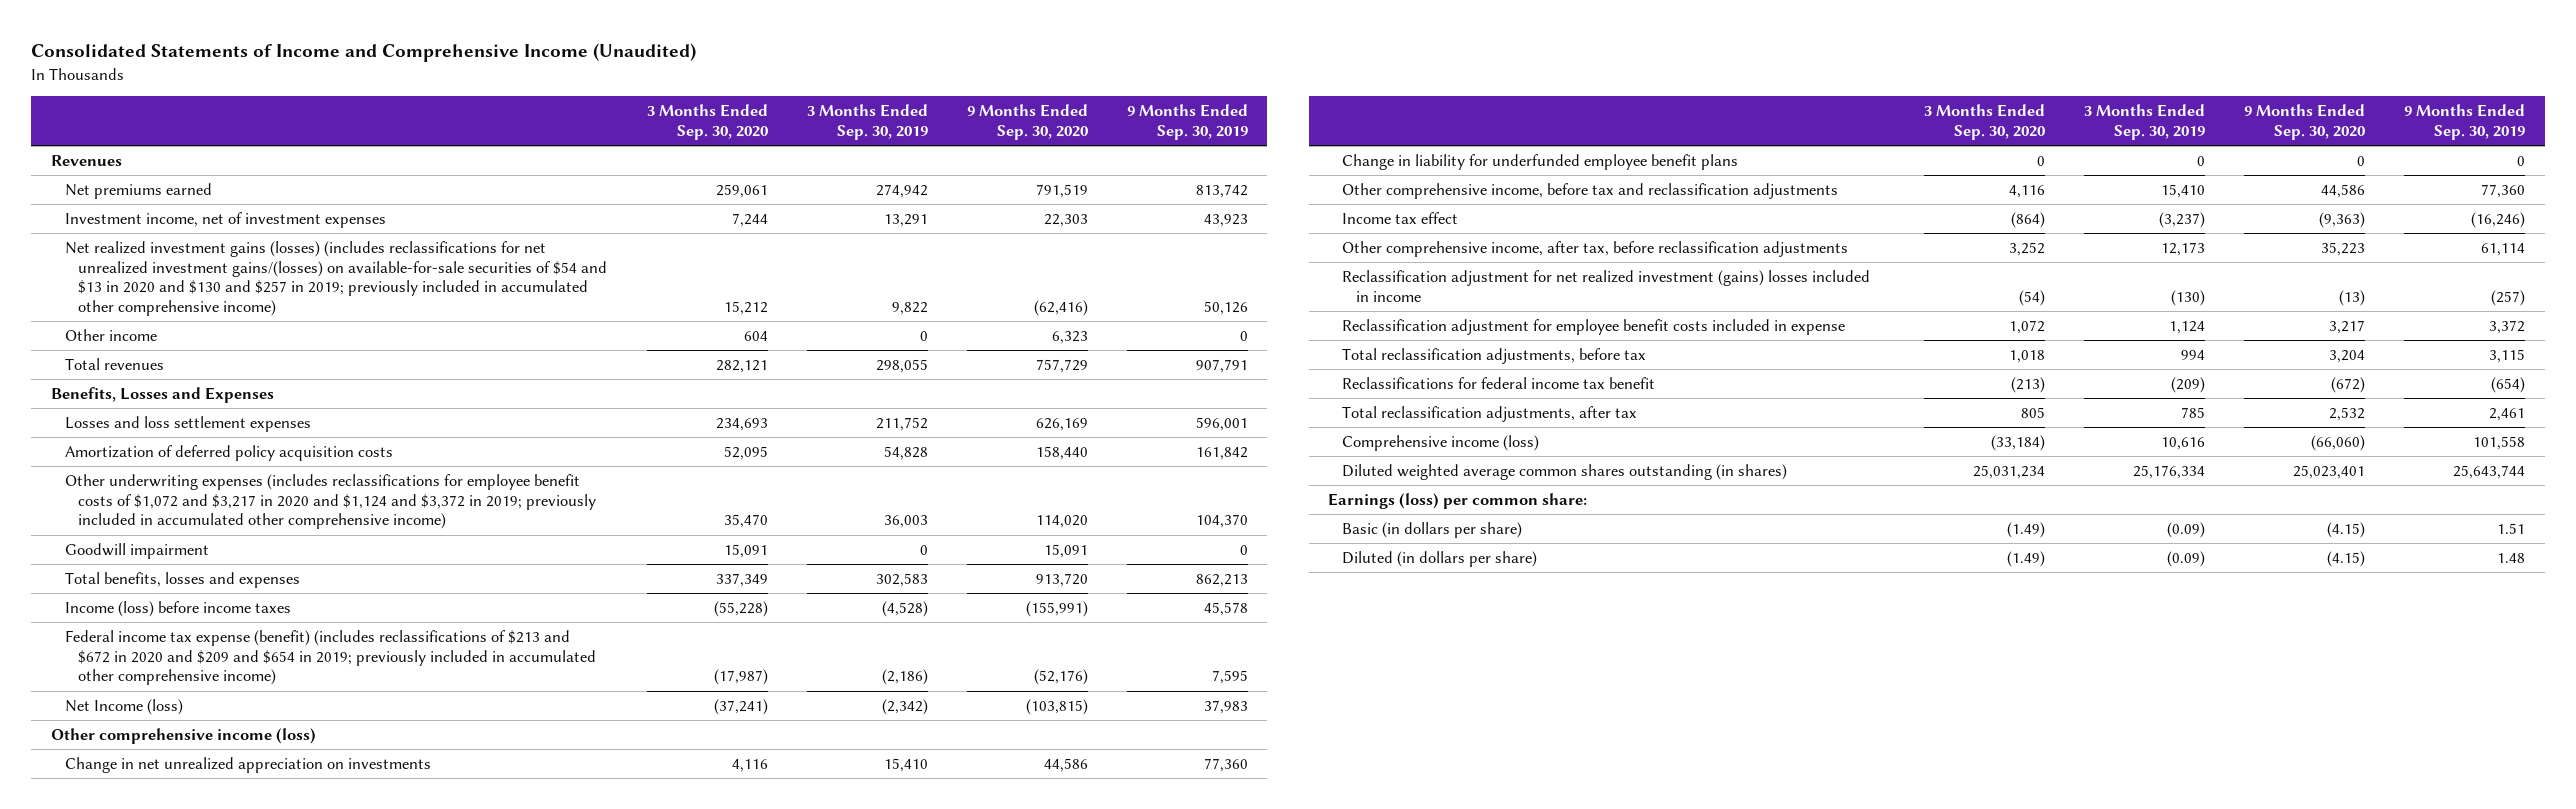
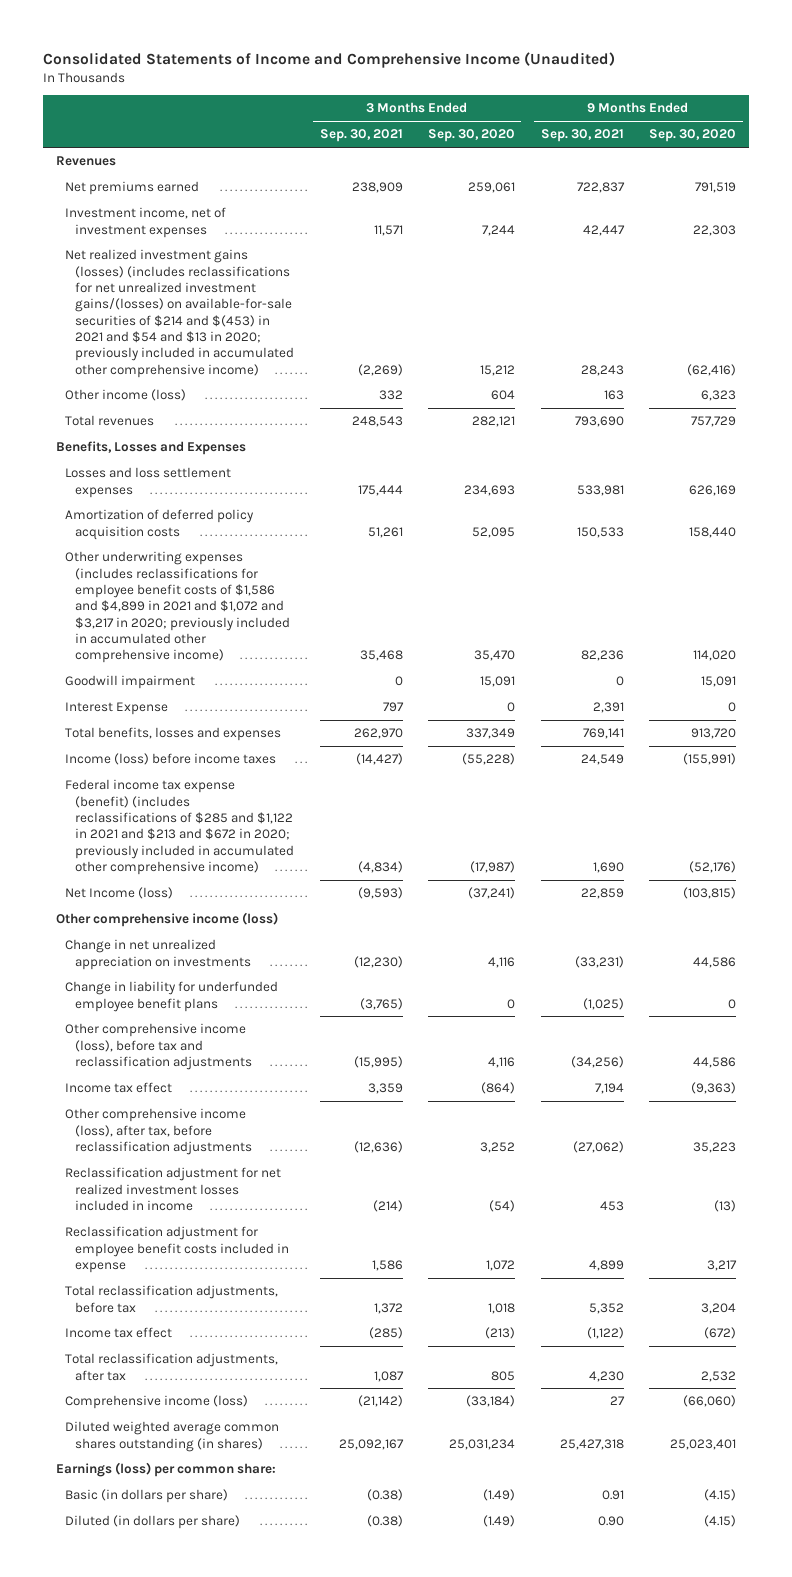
- | 3 Months Ended Sep. 30, 2020 | 3 Months Ended Sep. 30, 2019 | 9 Months Ended Sep. 30, 2020 | 9 Months Ended Sep. 30, 2019
+ | 3 Months Ended Sep. 30, 2021 | 3 Months Ended Sep. 30, 2020 | 9 Months Ended Sep. 30, 2021 | 9 Months Ended Sep. 30, 2020
- Net realized investment gains (losses) (includes reclassifications for net unrealized investment gains/(losses) on available-for-sale securities of $54 and $13 in 2020 and $130 and $257 in 2019; previously included in accumulated other comprehensive income) | 15,212 | 9,822 | (62,416) | 50,126
- Other income | 604 | 0 | 6,323 | 0
+ Net realized investment gains (losses) (includes reclassifications for net unrealized investment gains/(losses) on available-for-sale securities of $214 and $(453) in 2021 and $54 and $13 in 2020; previously included in accumulated other comprehensive income) | (2,269) | 15,212 | 28,243 | (62,416)
+ Other income (loss) | 332 | 604 | 163 | 6,323
- Other underwriting expenses (includes reclassifications for employee benefit costs of $1,072 and $3,217 in 2020 and $1,124 and $3,372 in 2019; previously included in accumulated other comprehensive income) | 35,470 | 36,003 | 114,020 | 104,370
+ Other underwriting expenses (includes reclassifications for employee benefit costs of $1,586 and $4,899 in 2021 and $1,072 and $3,217 in 2020; previously included in accumulated other comprehensive income) | 35,468 | 35,470 | 82,236 | 114,020
+ Interest Expense | 797 | 0 | 2,391 | 0
- Federal income tax expense (benefit) (includes reclassifications of $213 and $672 in 2020 and $209 and $654 in 2019; previously included in accumulated other comprehensive income) | (17,987) | (2,186) | (52,176) | 7,595
+ Federal income tax expense (benefit) (includes reclassifications of $285 and $1,122 in 2021 and $213 and $672 in 2020; previously included in accumulated other comprehensive income) | (4,834) | (17,987) | 1,690 | (52,176)
- Other comprehensive income, before tax and reclassification adjustments | 4,116 | 15,410 | 44,586 | 77,360
+ Other comprehensive income (loss), before tax and reclassification adjustments | (15,995) | 4,116 | (34,256) | 44,586
- Other comprehensive income, after tax, before reclassification adjustments | 3,252 | 12,173 | 35,223 | 61,114
- Reclassification adjustment for net realized investment (gains) losses included in income | (54) | (130) | (13) | (257)
+ Other comprehensive income (loss), after tax, before reclassification adjustments | (12,636) | 3,252 | (27,062) | 35,223
+ Reclassification adjustment for net realized investment losses included in income | (214) | (54) | 453 | (13)
- Reclassifications for federal income tax benefit | (213) | (209) | (672) | (654)
+ Income tax effect | (285) | (213) | (1,122) | (672)

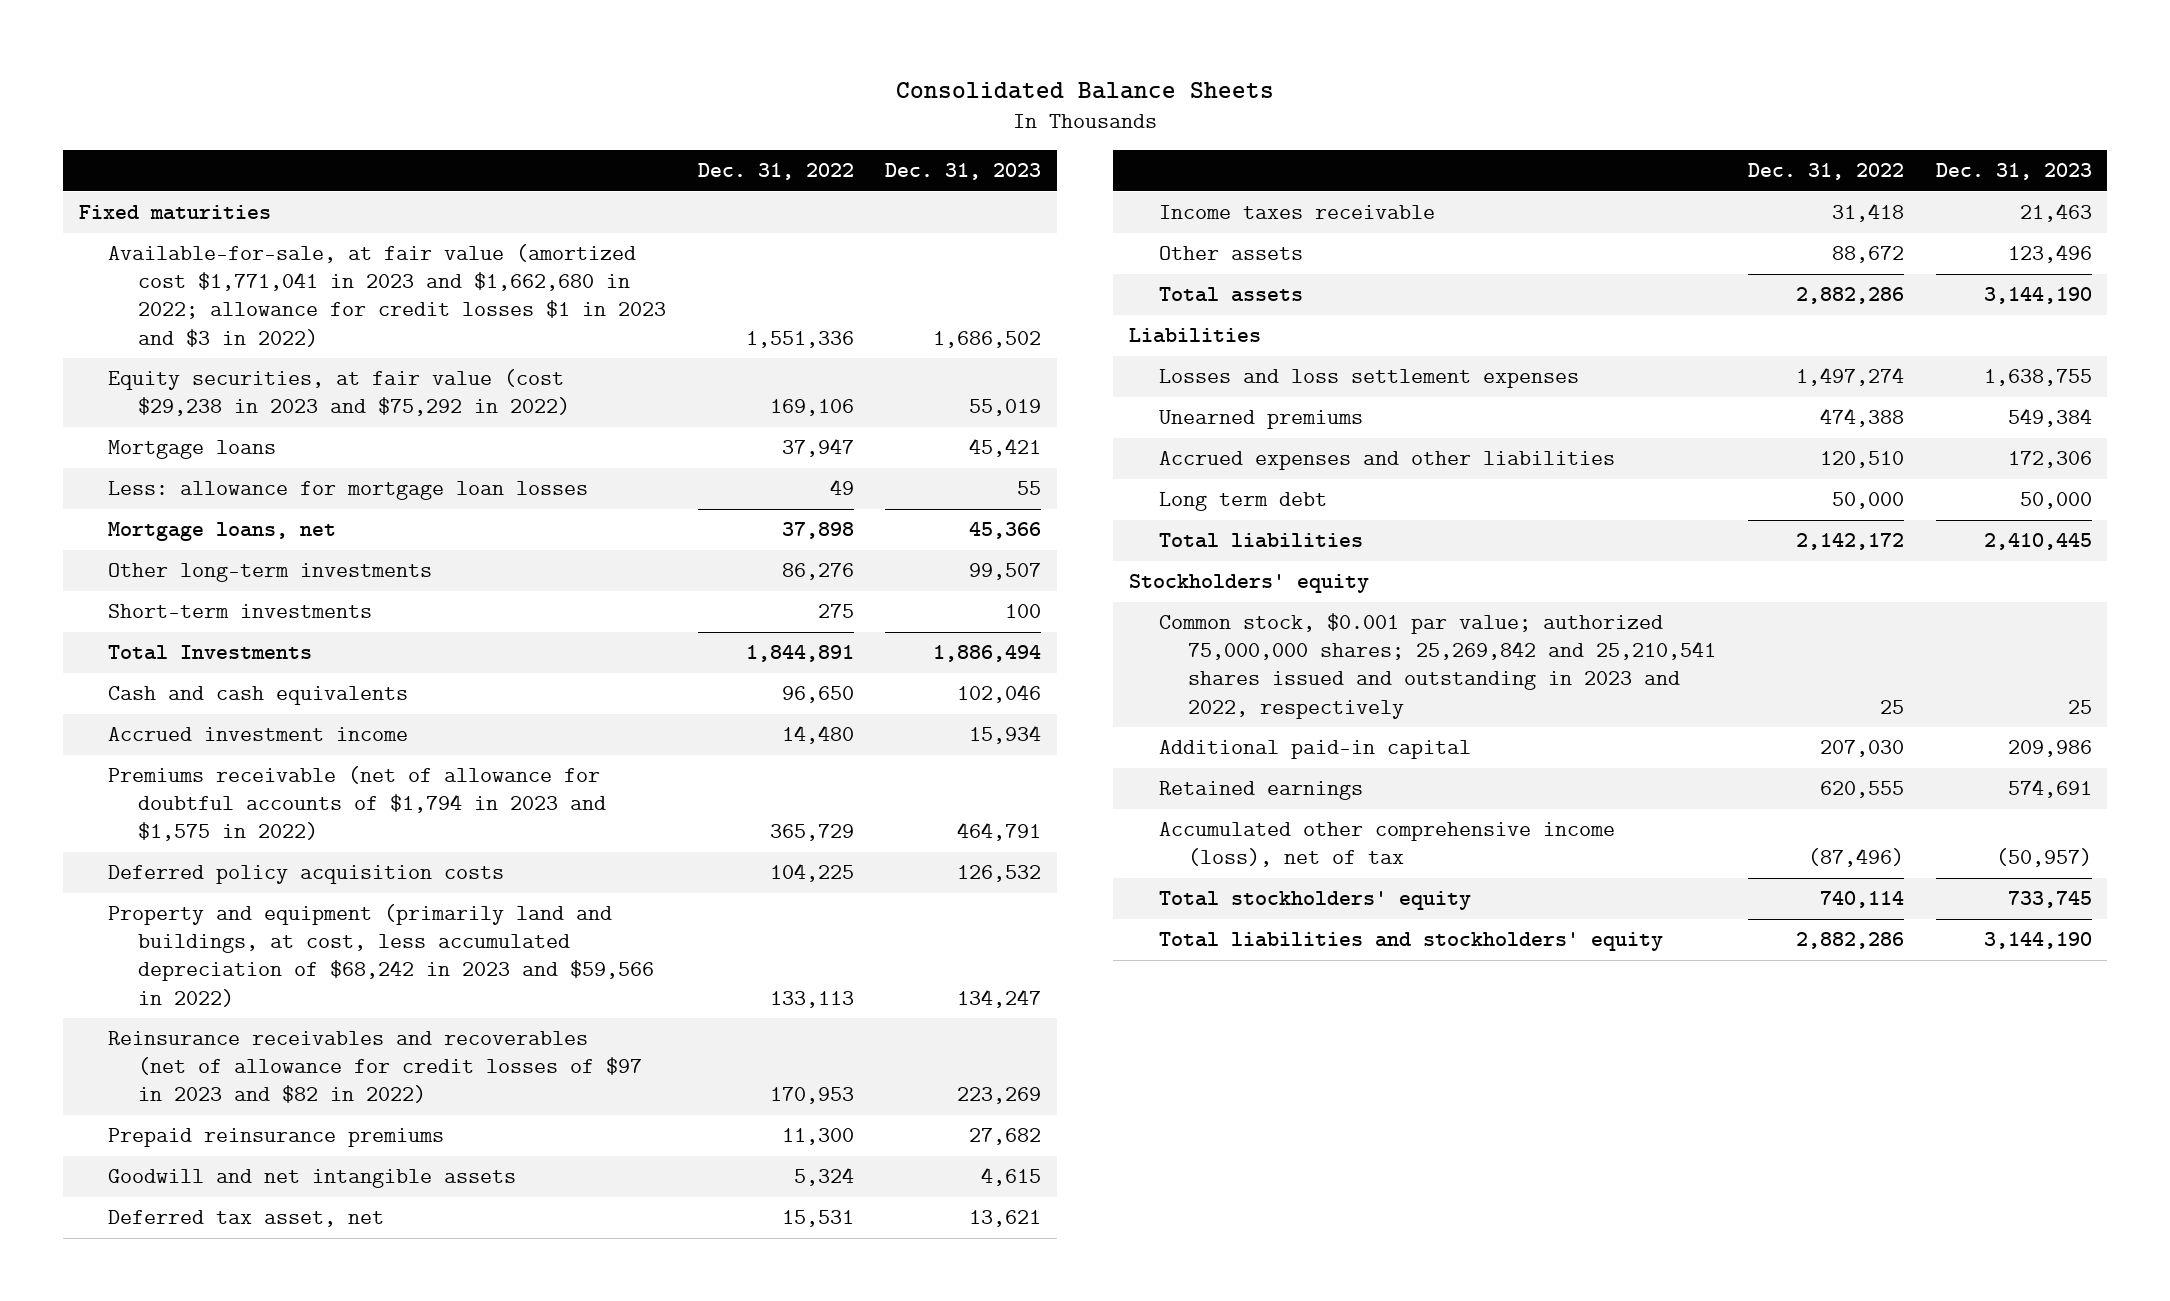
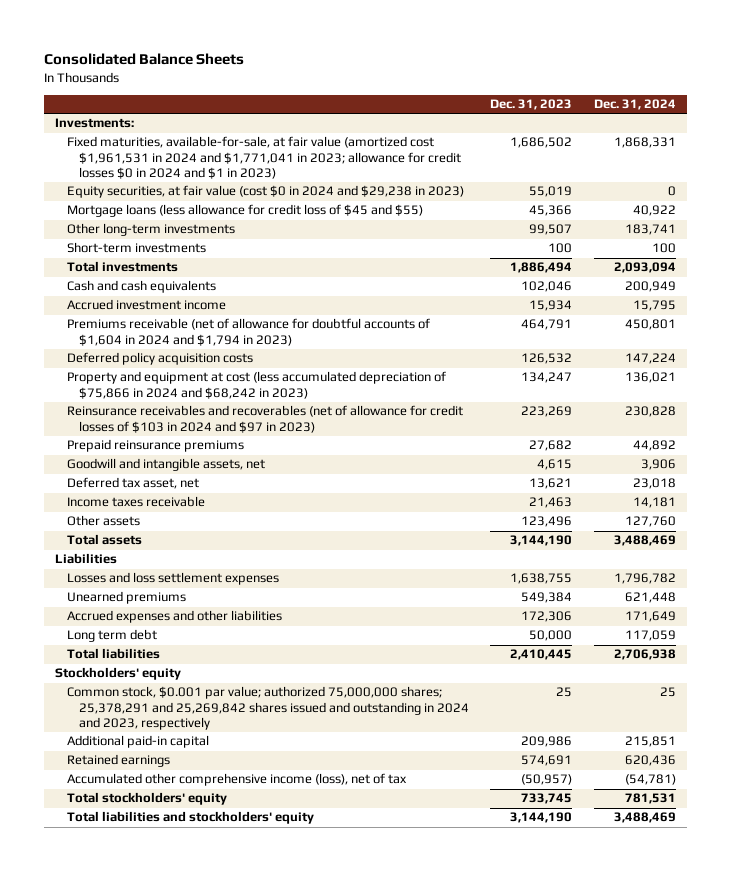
- | Dec. 31, 2022 | Dec. 31, 2023
+ | Dec. 31, 2023 | Dec. 31, 2024
- Fixed maturities
- Available-for-sale, at fair value (amortized cost $1,771,041 in 2023 and $1,662,680 in 2022; allowance for credit losses $1 in 2023 and $3 in 2022) | 1,551,336 | 1,686,502
- Equity securities, at fair value (cost $29,238 in 2023 and $75,292 in 2022) | 169,106 | 55,019
- Mortgage loans | 37,947 | 45,421
- Less: allowance for mortgage loan losses | 49 | 55
- Mortgage loans, net | 37,898 | 45,366
+ Investments:
+ Fixed maturities, available-for-sale, at fair value (amortized cost $1,961,531 in 2024 and $1,771,041 in 2023; allowance for credit losses $0 in 2024 and $1 in 2023) | 1,686,502 | 1,868,331
+ Equity securities, at fair value (cost $0 in 2024 and $29,238 in 2023) | 55,019 | 0
+ Mortgage loans (less allowance for credit loss of $45 and $55) | 45,366 | 40,922
- Total Investments | 1,844,891 | 1,886,494
+ Total investments | 1,886,494 | 2,093,094
- Premiums receivable (net of allowance for doubtful accounts of $1,794 in 2023 and $1,575 in 2022) | 365,729 | 464,791
+ Premiums receivable (net of allowance for doubtful accounts of $1,604 in 2024 and $1,794 in 2023) | 464,791 | 450,801
- Property and equipment (primarily land and buildings, at cost, less accumulated depreciation of $68,242 in 2023 and $59,566 in 2022) | 133,113 | 134,247
- Reinsurance receivables and recoverables (net of allowance for credit losses of $97 in 2023 and $82 in 2022) | 170,953 | 223,269
+ Property and equipment at cost (less accumulated depreciation of $75,866 in 2024 and $68,242 in 2023) | 134,247 | 136,021
+ Reinsurance receivables and recoverables (net of allowance for credit losses of $103 in 2024 and $97 in 2023) | 223,269 | 230,828
- Goodwill and net intangible assets | 5,324 | 4,615
+ Goodwill and intangible assets, net | 4,615 | 3,906
- Common stock, $0.001 par value; authorized 75,000,000 shares; 25,269,842 and 25,210,541 shares issued and outstanding in 2023 and 2022, respectively | 25 | 25
+ Common stock, $0.001 par value; authorized 75,000,000 shares; 25,378,291 and 25,269,842 shares issued and outstanding in 2024 and 2023, respectively | 25 | 25

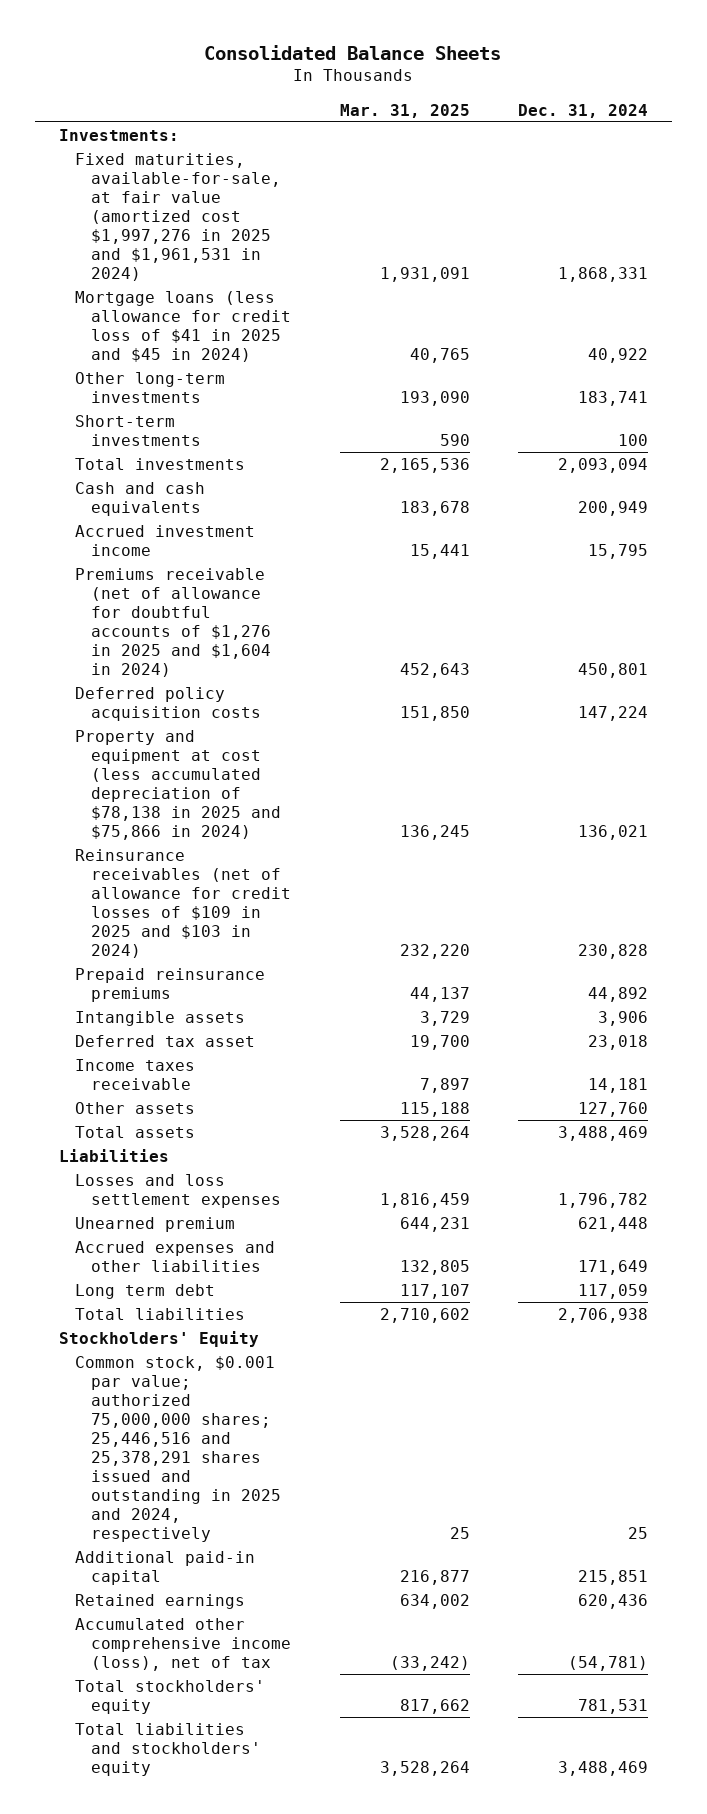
- | Dec. 31, 2023 | Dec. 31, 2024
+ | Mar. 31, 2025 | Dec. 31, 2024
- Fixed maturities, available-for-sale, at fair value (amortized cost $1,961,531 in 2024 and $1,771,041 in 2023; allowance for credit losses $0 in 2024 and $1 in 2023) | 1,686,502 | 1,868,331
- Equity securities, at fair value (cost $0 in 2024 and $29,238 in 2023) | 55,019 | 0
- Mortgage loans (less allowance for credit loss of $45 and $55) | 45,366 | 40,922
+ Fixed maturities, available-for-sale, at fair value (amortized cost $1,997,276 in 2025 and $1,961,531 in 2024) | 1,931,091 | 1,868,331
+ Mortgage loans (less allowance for credit loss of $41 in 2025 and $45 in 2024) | 40,765 | 40,922
- Premiums receivable (net of allowance for doubtful accounts of $1,604 in 2024 and $1,794 in 2023) | 464,791 | 450,801
+ Premiums receivable (net of allowance for doubtful accounts of $1,276 in 2025 and $1,604 in 2024) | 452,643 | 450,801
- Property and equipment at cost (less accumulated depreciation of $75,866 in 2024 and $68,242 in 2023) | 134,247 | 136,021
- Reinsurance receivables and recoverables (net of allowance for credit losses of $103 in 2024 and $97 in 2023) | 223,269 | 230,828
+ Property and equipment at cost (less accumulated depreciation of $78,138 in 2025 and $75,866 in 2024) | 136,245 | 136,021
+ Reinsurance receivables (net of allowance for credit losses of $109 in 2025 and $103 in 2024) | 232,220 | 230,828
- Goodwill and intangible assets, net | 4,615 | 3,906
- Deferred tax asset, net | 13,621 | 23,018
+ Intangible assets | 3,729 | 3,906
+ Deferred tax asset | 19,700 | 23,018
- Unearned premiums | 549,384 | 621,448
+ Unearned premium | 644,231 | 621,448
- Stockholders' equity
- Common stock, $0.001 par value; authorized 75,000,000 shares; 25,378,291 and 25,269,842 shares issued and outstanding in 2024 and 2023, respectively | 25 | 25
+ Stockholders' Equity
+ Common stock, $0.001 par value; authorized 75,000,000 shares; 25,446,516 and 25,378,291 shares issued and outstanding in 2025 and 2024, respectively | 25 | 25

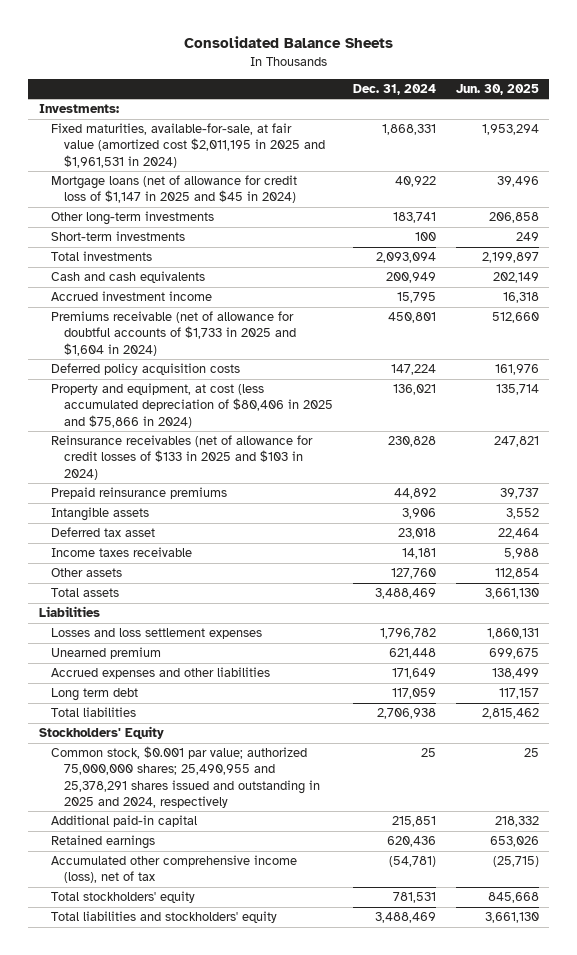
- | Mar. 31, 2025 | Dec. 31, 2024
+ | Dec. 31, 2024 | Jun. 30, 2025
- Fixed maturities, available-for-sale, at fair value (amortized cost $1,997,276 in 2025 and $1,961,531 in 2024) | 1,931,091 | 1,868,331
- Mortgage loans (less allowance for credit loss of $41 in 2025 and $45 in 2024) | 40,765 | 40,922
+ Fixed maturities, available-for-sale, at fair value (amortized cost $2,011,195 in 2025 and $1,961,531 in 2024) | 1,868,331 | 1,953,294
+ Mortgage loans (net of allowance for credit loss of $1,147 in 2025 and $45 in 2024) | 40,922 | 39,496
- Premiums receivable (net of allowance for doubtful accounts of $1,276 in 2025 and $1,604 in 2024) | 452,643 | 450,801
+ Premiums receivable (net of allowance for doubtful accounts of $1,733 in 2025 and $1,604 in 2024) | 450,801 | 512,660
- Property and equipment at cost (less accumulated depreciation of $78,138 in 2025 and $75,866 in 2024) | 136,245 | 136,021
- Reinsurance receivables (net of allowance for credit losses of $109 in 2025 and $103 in 2024) | 232,220 | 230,828
+ Property and equipment, at cost (less accumulated depreciation of $80,406 in 2025 and $75,866 in 2024) | 136,021 | 135,714
+ Reinsurance receivables (net of allowance for credit losses of $133 in 2025 and $103 in 2024) | 230,828 | 247,821
- Common stock, $0.001 par value; authorized 75,000,000 shares; 25,446,516 and 25,378,291 shares issued and outstanding in 2025 and 2024, respectively | 25 | 25
+ Common stock, $0.001 par value; authorized 75,000,000 shares; 25,490,955 and 25,378,291 shares issued and outstanding in 2025 and 2024, respectively | 25 | 25

